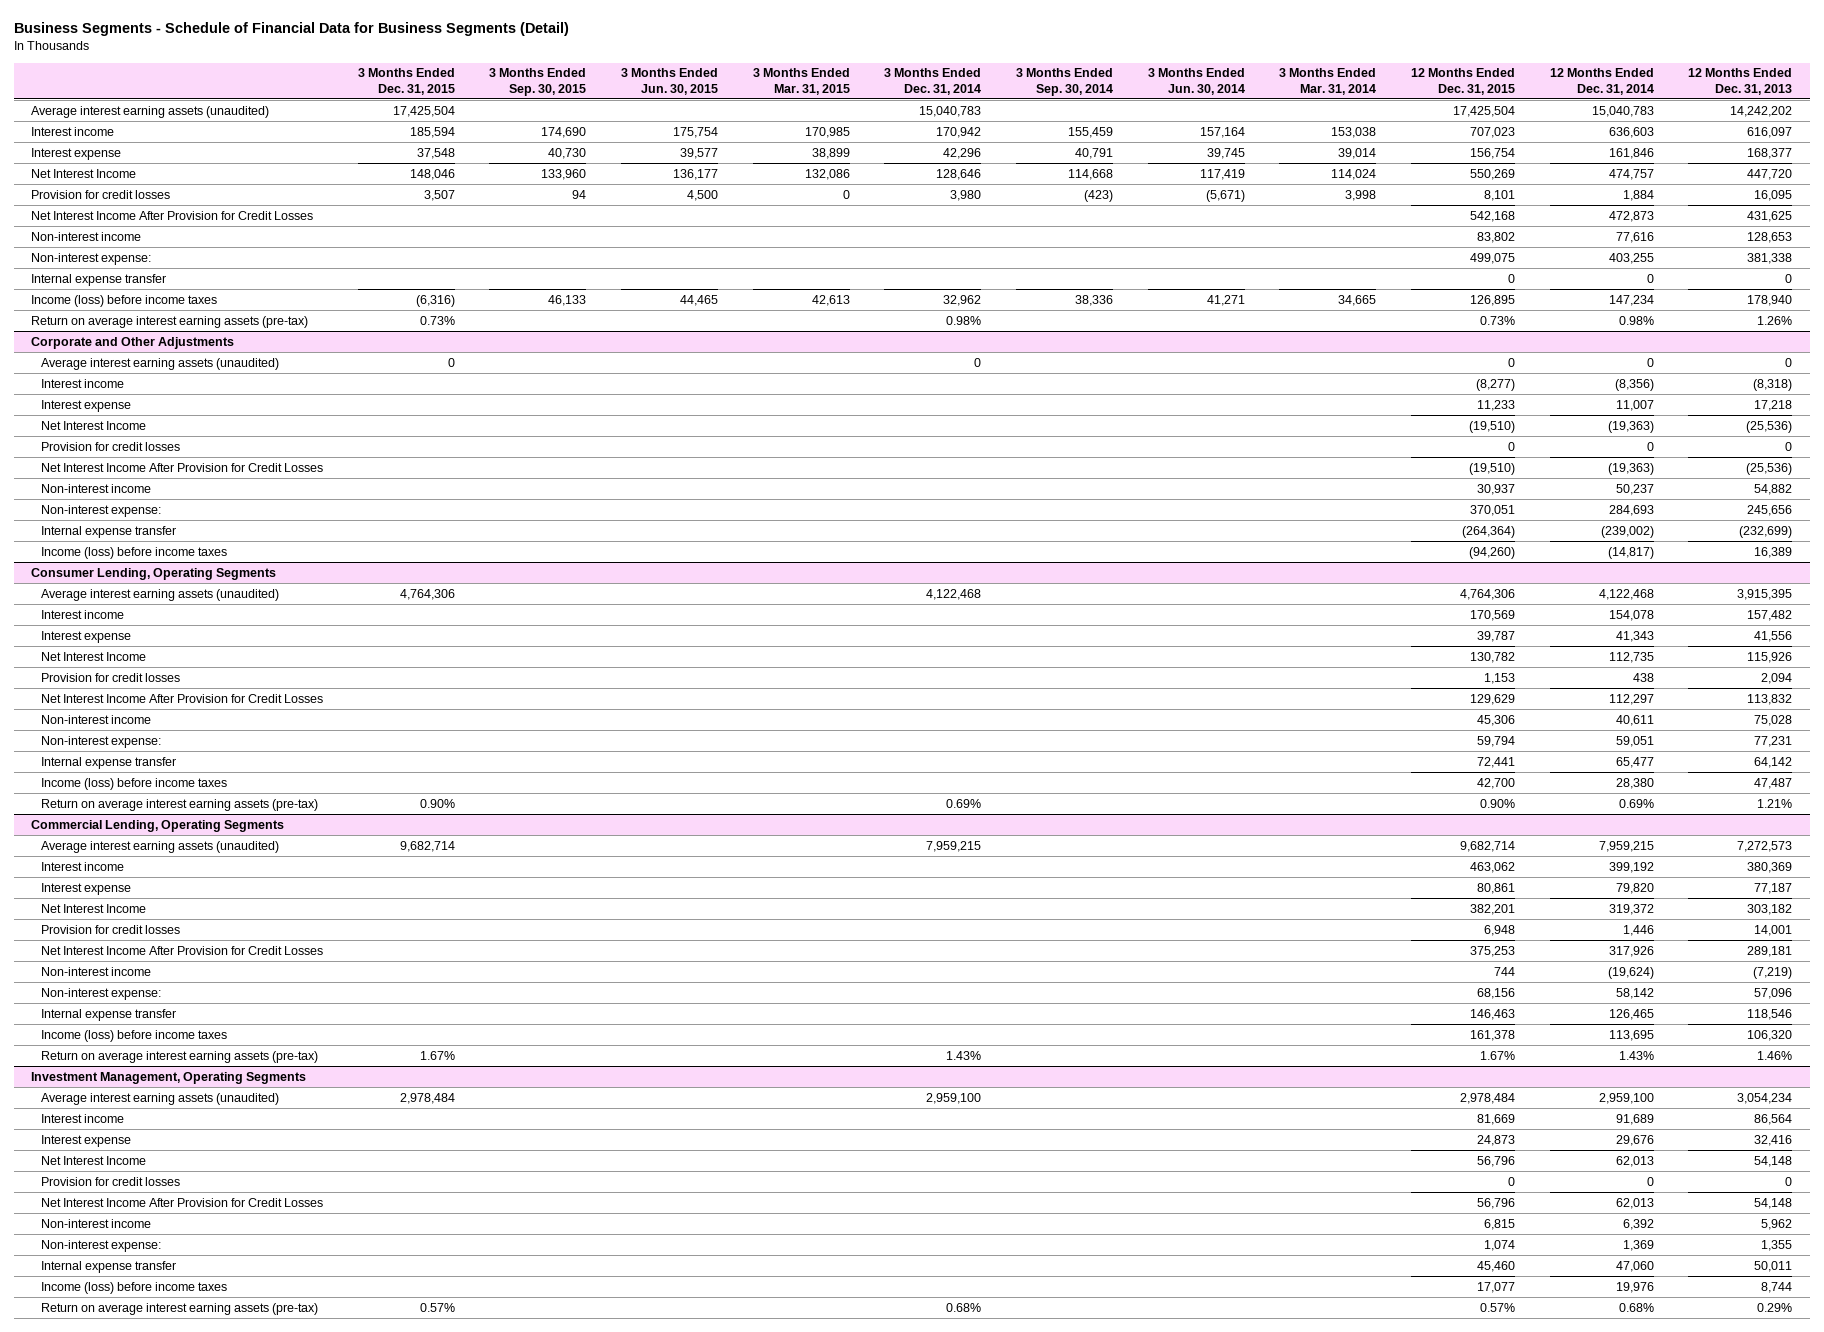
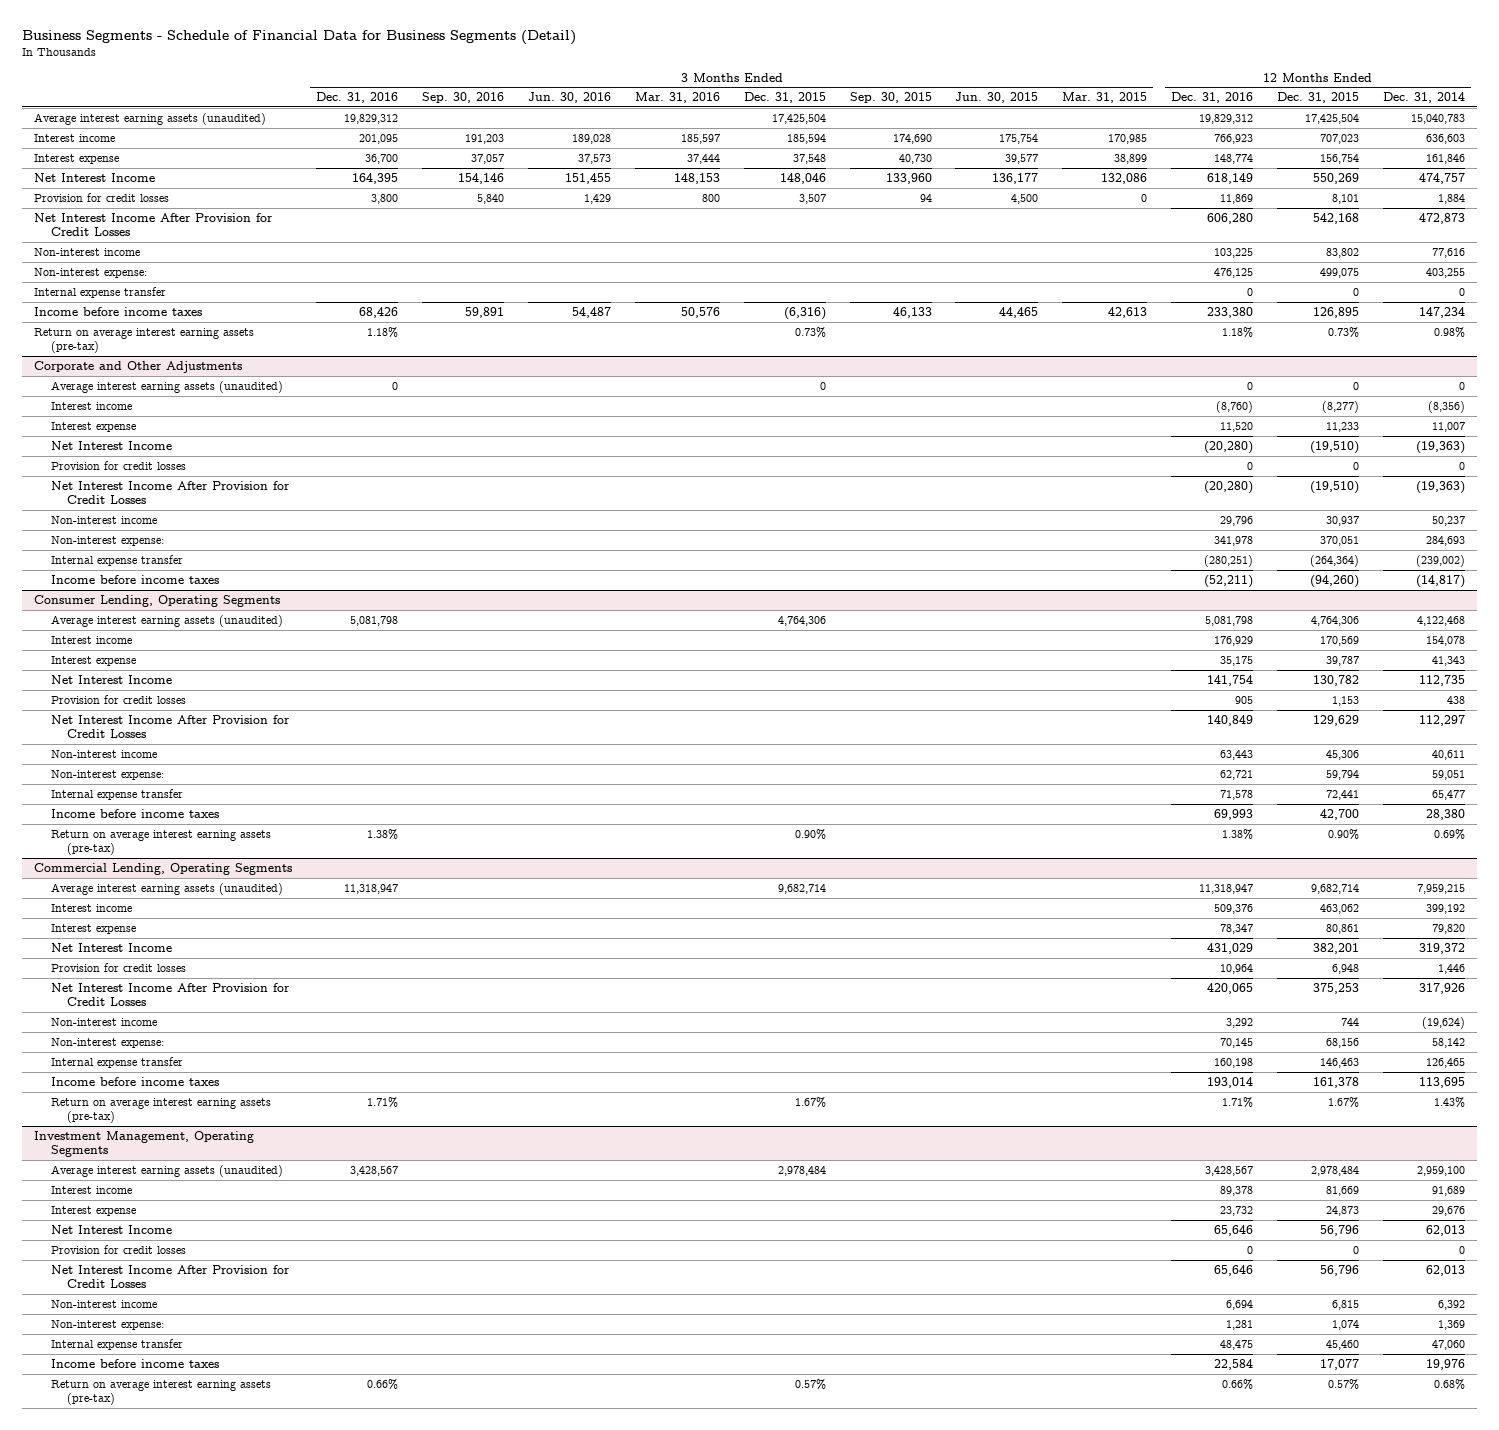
- | 3 Months Ended Dec. 31, 2015 | 3 Months Ended Sep. 30, 2015 | 3 Months Ended Jun. 30, 2015 | 3 Months Ended Mar. 31, 2015 | 3 Months Ended Dec. 31, 2014 | 3 Months Ended Sep. 30, 2014 | 3 Months Ended Jun. 30, 2014 | 3 Months Ended Mar. 31, 2014 | 12 Months Ended Dec. 31, 2015 | 12 Months Ended Dec. 31, 2014 | 12 Months Ended Dec. 31, 2013
+ | 3 Months Ended Dec. 31, 2016 | 3 Months Ended Sep. 30, 2016 | 3 Months Ended Jun. 30, 2016 | 3 Months Ended Mar. 31, 2016 | 3 Months Ended Dec. 31, 2015 | 3 Months Ended Sep. 30, 2015 | 3 Months Ended Jun. 30, 2015 | 3 Months Ended Mar. 31, 2015 | 12 Months Ended Dec. 31, 2016 | 12 Months Ended Dec. 31, 2015 | 12 Months Ended Dec. 31, 2014
- Income (loss) before income taxes | (6,316) | 46,133 | 44,465 | 42,613 | 32,962 | 38,336 | 41,271 | 34,665 | 126,895 | 147,234 | 178,940
+ Income before income taxes | 68,426 | 59,891 | 54,487 | 50,576 | (6,316) | 46,133 | 44,465 | 42,613 | 233,380 | 126,895 | 147,234
@ Corporate and Other Adjustments
- Income (loss) before income taxes | | | | | | | | | (94,260) | (14,817) | 16,389
+ Income before income taxes | | | | | | | | | (52,211) | (94,260) | (14,817)
@ Consumer Lending, Operating Segments
- Income (loss) before income taxes | | | | | | | | | 42,700 | 28,380 | 47,487
+ Income before income taxes | | | | | | | | | 69,993 | 42,700 | 28,380
@ Commercial Lending, Operating Segments
- Income (loss) before income taxes | | | | | | | | | 161,378 | 113,695 | 106,320
+ Income before income taxes | | | | | | | | | 193,014 | 161,378 | 113,695
@ Investment Management, Operating Segments
- Income (loss) before income taxes | | | | | | | | | 17,077 | 19,976 | 8,744
+ Income before income taxes | | | | | | | | | 22,584 | 17,077 | 19,976

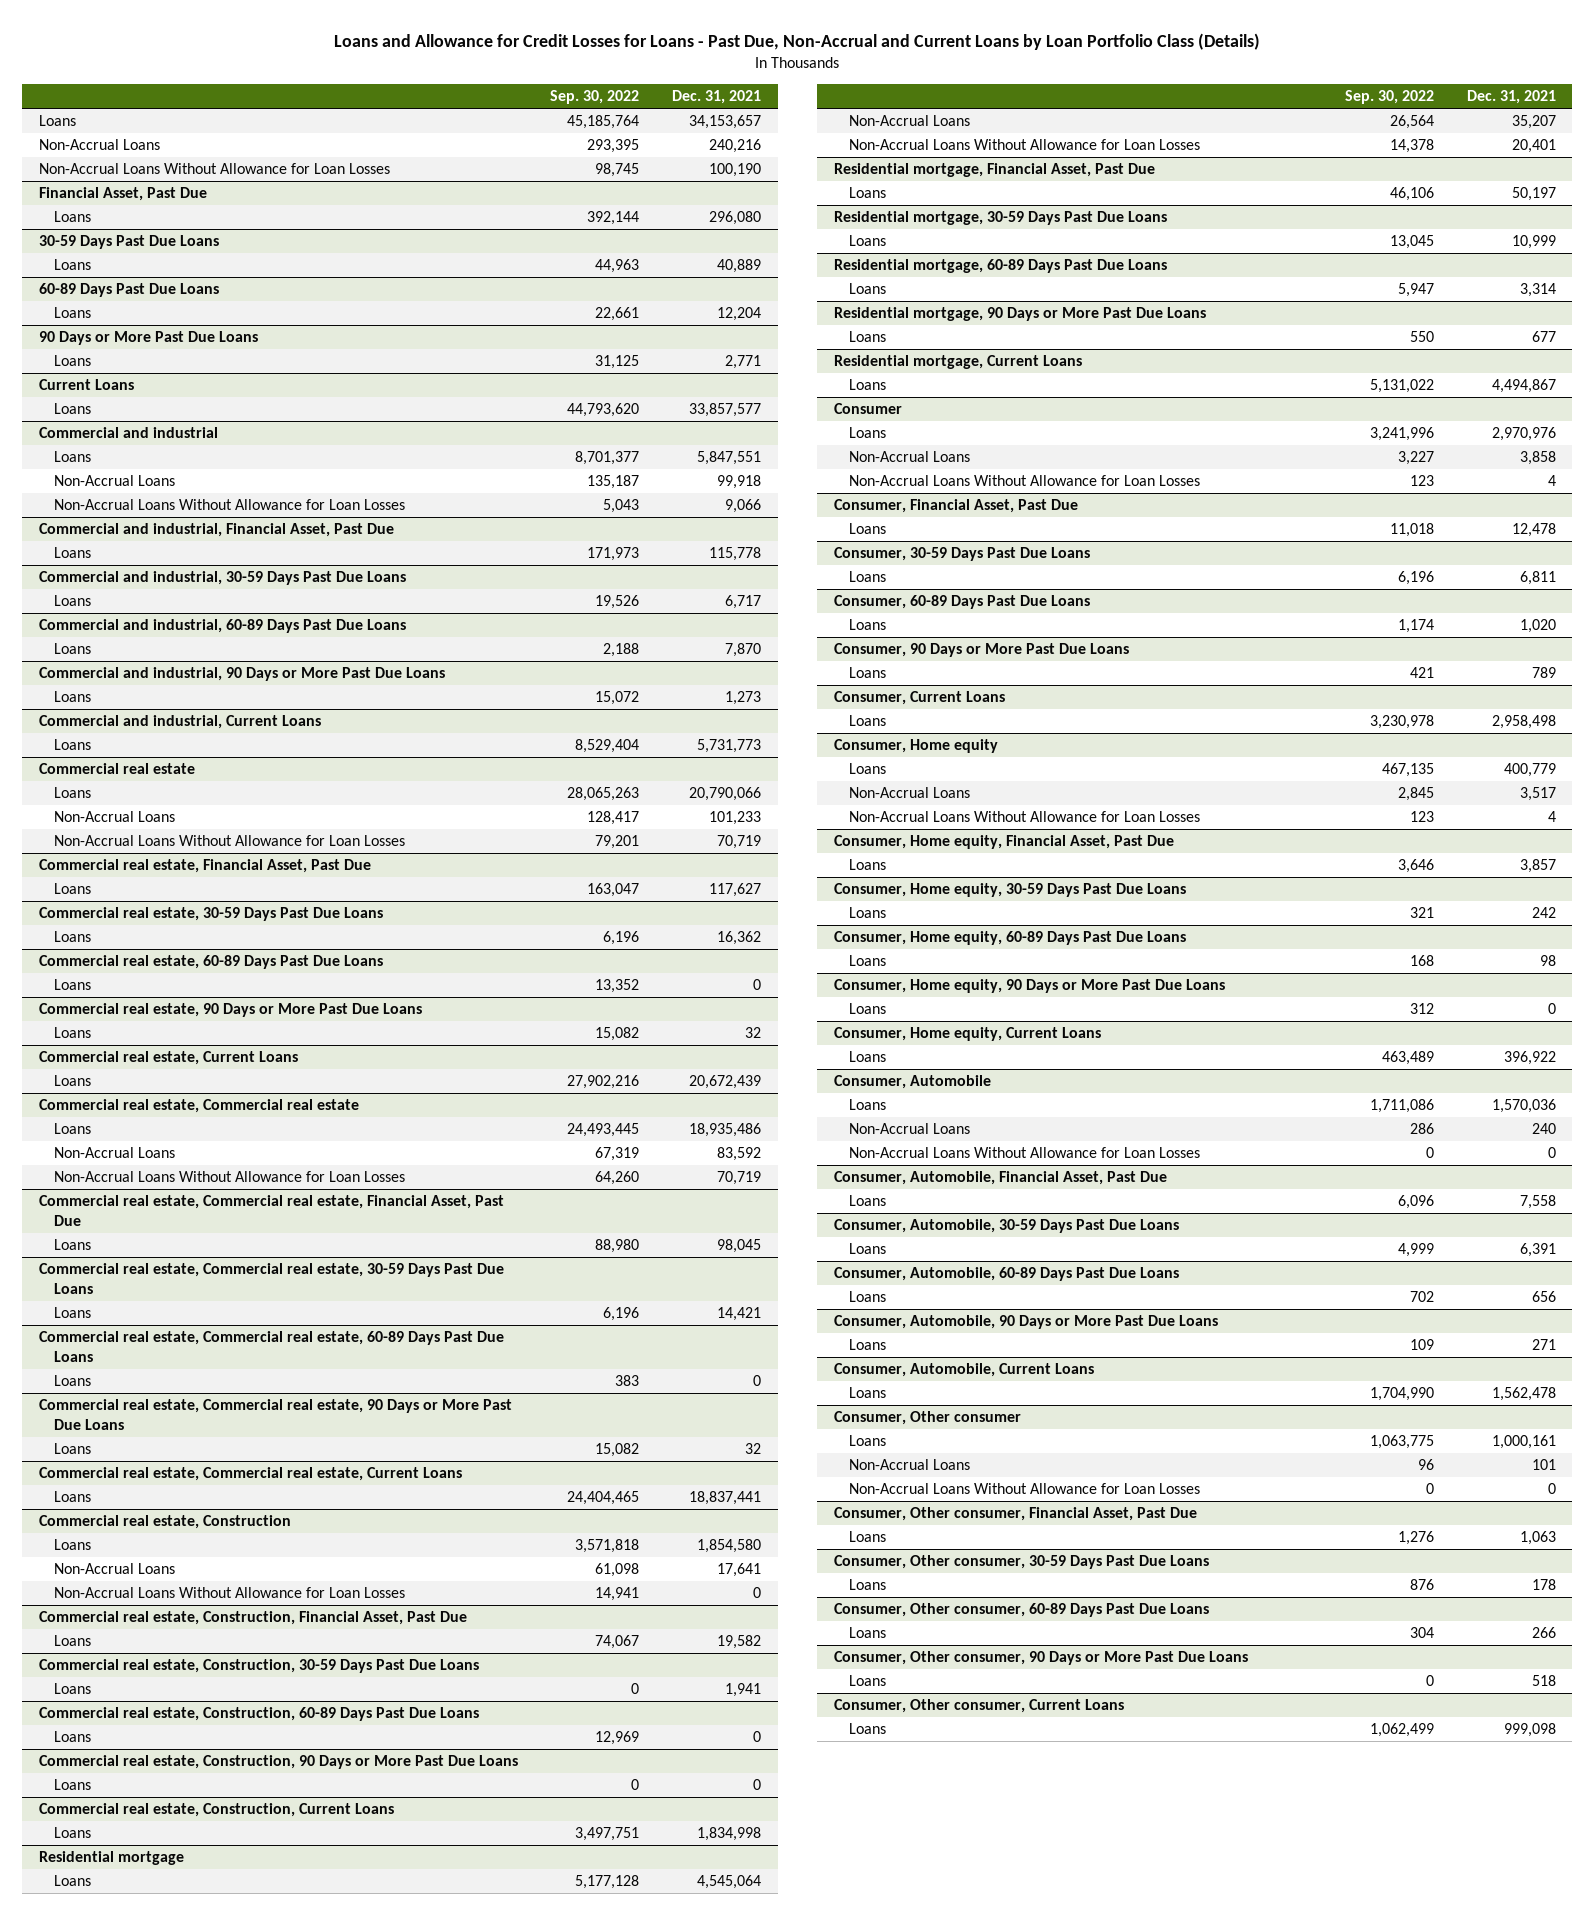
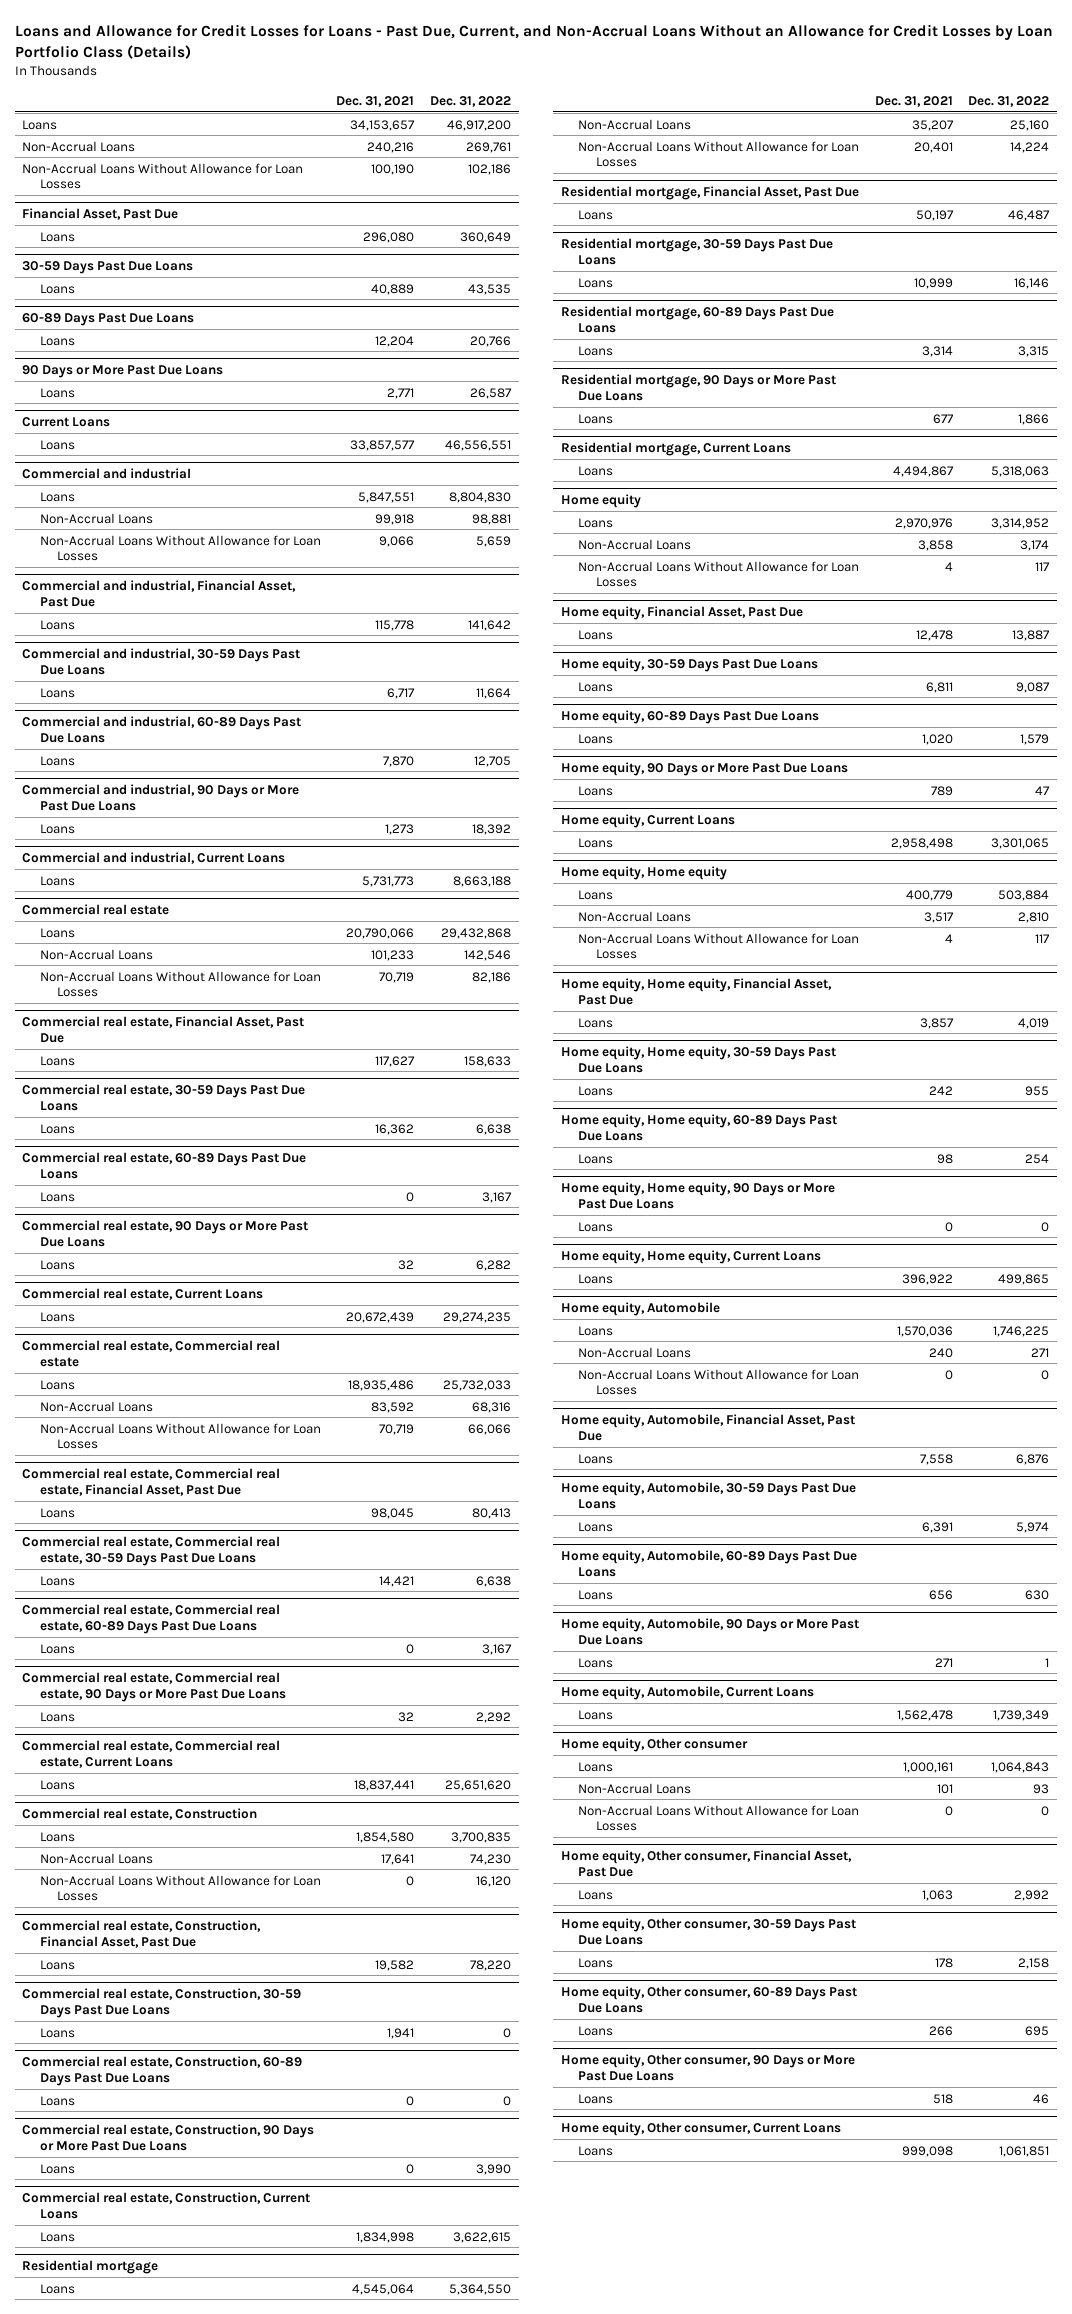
- Loans and Allowance for Credit Losses for Loans - Past Due, Non-Accrual and Current Loans by Loan Portfolio Class (Details)
+ Loans and Allowance for Credit Losses for Loans - Past Due, Current, and Non-Accrual Loans Without an Allowance for Credit Losses by Loan Portfolio Class (Details)
- | Sep. 30, 2022 | Dec. 31, 2021
+ | Dec. 31, 2021 | Dec. 31, 2022
- Consumer
+ Home equity
- Consumer, Financial Asset, Past Due
+ Home equity, Financial Asset, Past Due
- Consumer, 30-59 Days Past Due Loans
+ Home equity, 30-59 Days Past Due Loans
- Consumer, 60-89 Days Past Due Loans
+ Home equity, 60-89 Days Past Due Loans
- Consumer, 90 Days or More Past Due Loans
+ Home equity, 90 Days or More Past Due Loans
- Consumer, Current Loans
+ Home equity, Current Loans
- Consumer, Home equity
+ Home equity, Home equity
- Consumer, Home equity, Financial Asset, Past Due
+ Home equity, Home equity, Financial Asset, Past Due
- Consumer, Home equity, 30-59 Days Past Due Loans
+ Home equity, Home equity, 30-59 Days Past Due Loans
- Consumer, Home equity, 60-89 Days Past Due Loans
+ Home equity, Home equity, 60-89 Days Past Due Loans
- Consumer, Home equity, 90 Days or More Past Due Loans
+ Home equity, Home equity, 90 Days or More Past Due Loans
- Consumer, Home equity, Current Loans
+ Home equity, Home equity, Current Loans
- Consumer, Automobile
+ Home equity, Automobile
- Consumer, Automobile, Financial Asset, Past Due
+ Home equity, Automobile, Financial Asset, Past Due
- Consumer, Automobile, 30-59 Days Past Due Loans
+ Home equity, Automobile, 30-59 Days Past Due Loans
- Consumer, Automobile, 60-89 Days Past Due Loans
+ Home equity, Automobile, 60-89 Days Past Due Loans
- Consumer, Automobile, 90 Days or More Past Due Loans
+ Home equity, Automobile, 90 Days or More Past Due Loans
- Consumer, Automobile, Current Loans
+ Home equity, Automobile, Current Loans
- Consumer, Other consumer
+ Home equity, Other consumer
- Consumer, Other consumer, Financial Asset, Past Due
+ Home equity, Other consumer, Financial Asset, Past Due
- Consumer, Other consumer, 30-59 Days Past Due Loans
+ Home equity, Other consumer, 30-59 Days Past Due Loans
- Consumer, Other consumer, 60-89 Days Past Due Loans
+ Home equity, Other consumer, 60-89 Days Past Due Loans
- Consumer, Other consumer, 90 Days or More Past Due Loans
+ Home equity, Other consumer, 90 Days or More Past Due Loans
- Consumer, Other consumer, Current Loans
+ Home equity, Other consumer, Current Loans

